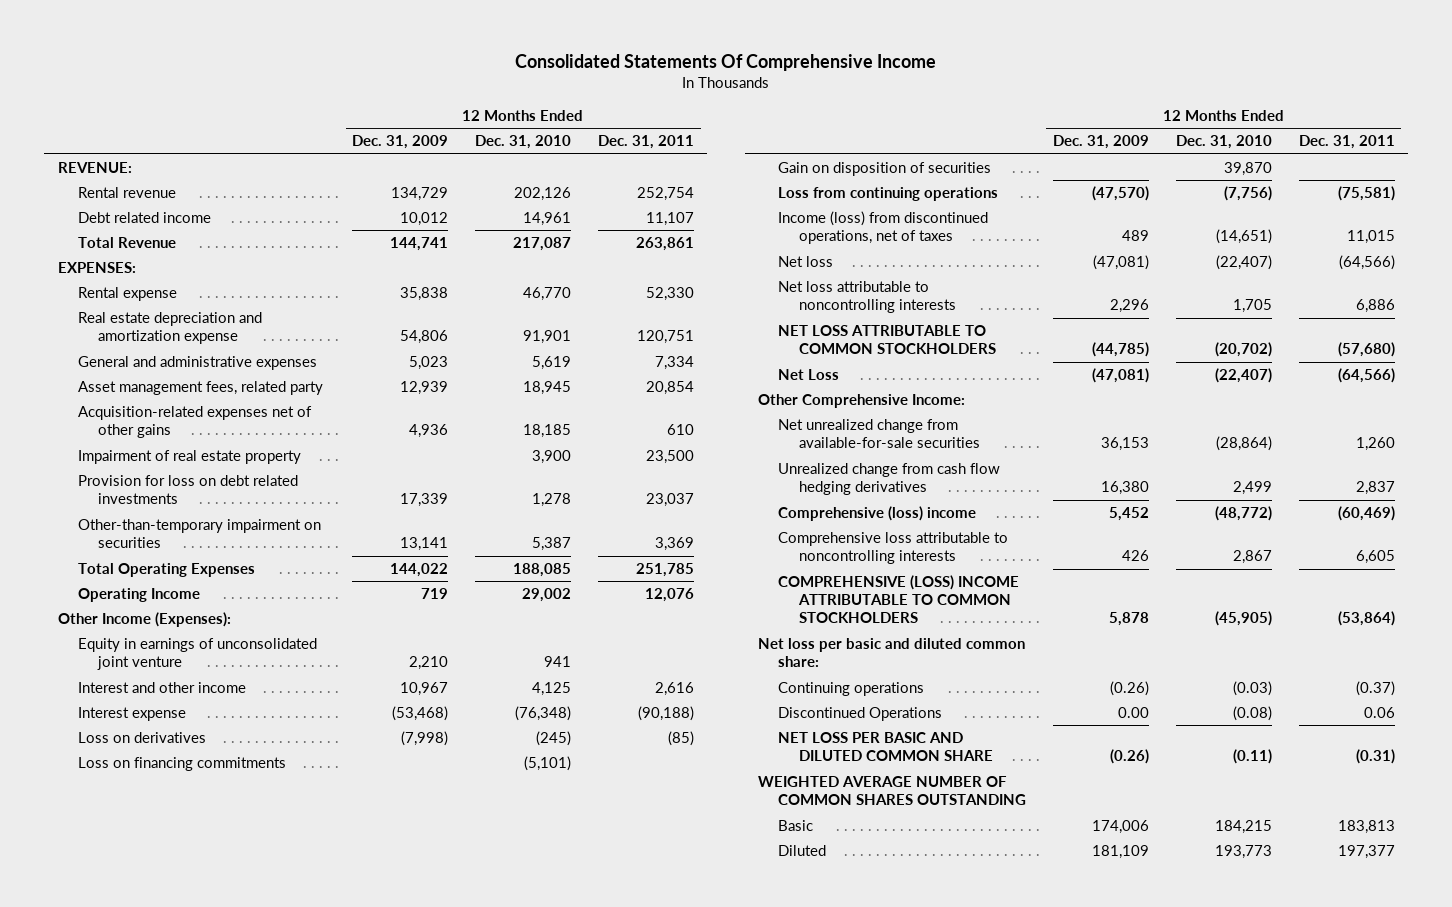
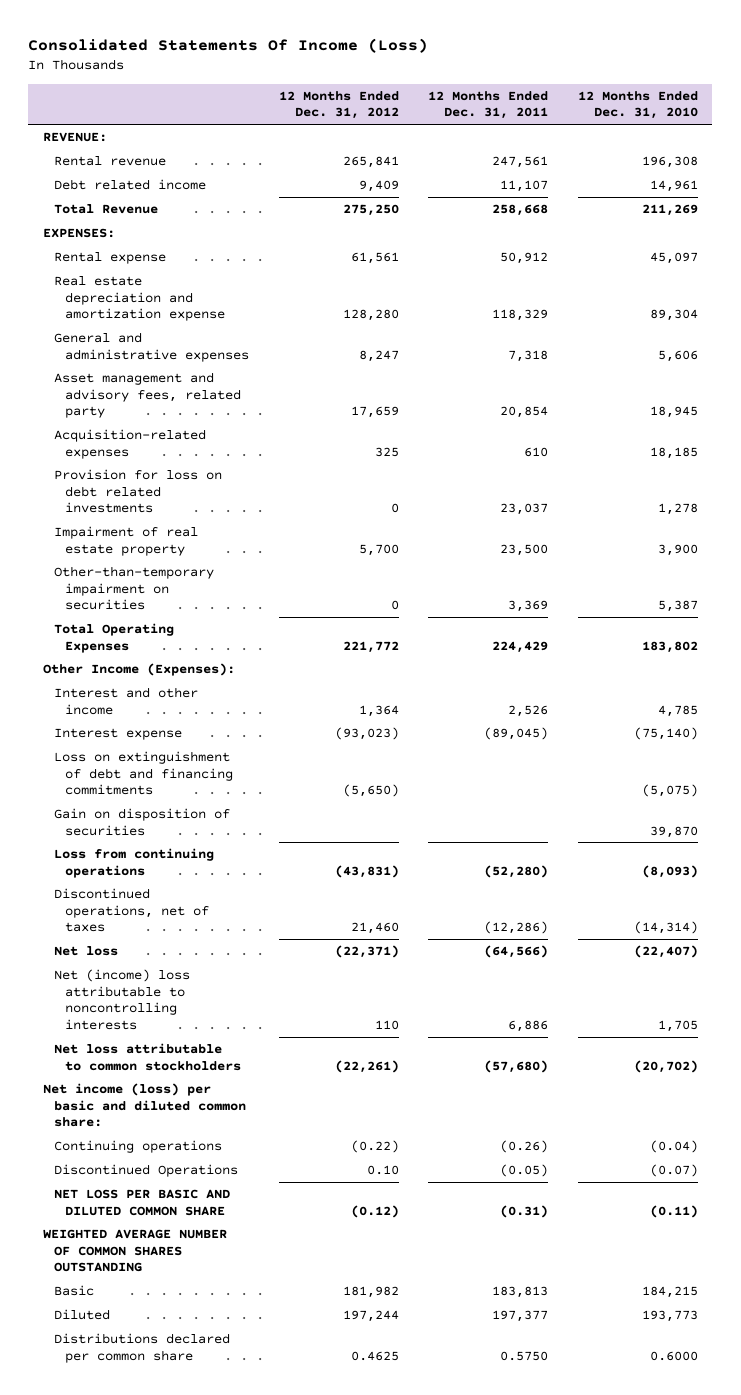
- Consolidated Statements Of Comprehensive Income
+ Consolidated Statements Of Income (Loss)
- | 12 Months Ended Dec. 31, 2009 | 12 Months Ended Dec. 31, 2010 | 12 Months Ended Dec. 31, 2011
+ | 12 Months Ended Dec. 31, 2012 | 12 Months Ended Dec. 31, 2011 | 12 Months Ended Dec. 31, 2010
- Rental revenue | 134,729 | 202,126 | 252,754
+ Rental revenue | 265,841 | 247,561 | 196,308
- Total Revenue | 144,741 | 217,087 | 263,861
+ Total Revenue | 275,250 | 258,668 | 211,269
- Rental expense | 35,838 | 46,770 | 52,330
- Real estate depreciation and amortization expense | 54,806 | 91,901 | 120,751
- General and administrative expenses | 5,023 | 5,619 | 7,334
- Asset management fees, related party | 12,939 | 18,945 | 20,854
- Acquisition-related expenses net of other gains | 4,936 | 18,185 | 610
+ Rental expense | 61,561 | 50,912 | 45,097
+ Real estate depreciation and amortization expense | 128,280 | 118,329 | 89,304
+ General and administrative expenses | 8,247 | 7,318 | 5,606
+ Asset management and advisory fees, related party | 17,659 | 20,854 | 18,945
+ Acquisition-related expenses | 325 | 610 | 18,185
moved down: Impairment of real estate property | 5,700 | 23,500 | 3,900
- Total Operating Expenses | 144,022 | 188,085 | 251,785
- Operating Income | 719 | 29,002 | 12,076
+ Total Operating Expenses | 221,772 | 224,429 | 183,802
- Equity in earnings of unconsolidated joint venture | 2,210 | 941 |
- Interest and other income | 10,967 | 4,125 | 2,616
- Interest expense | (53,468) | (76,348) | (90,188)
- Loss on derivatives | (7,998) | (245) | (85)
- Loss on financing commitments | | (5,101) |
+ Interest and other income | 1,364 | 2,526 | 4,785
+ Interest expense | (93,023) | (89,045) | (75,140)
+ Loss on extinguishment of debt and financing commitments | (5,650) | | (5,075)
- Loss from continuing operations | (47,570) | (7,756) | (75,581)
- Income (loss) from discontinued operations, net of taxes | 489 | (14,651) | 11,015
+ Loss from continuing operations | (43,831) | (52,280) | (8,093)
+ Discontinued operations, net of taxes | 21,460 | (12,286) | (14,314)
- Net loss attributable to noncontrolling interests | 2,296 | 1,705 | 6,886
- NET LOSS ATTRIBUTABLE TO COMMON STOCKHOLDERS | (44,785) | (20,702) | (57,680)
- Net Loss | (47,081) | (22,407) | (64,566)
- Other Comprehensive Income:
- Net unrealized change from available-for-sale securities | 36,153 | (28,864) | 1,260
- Unrealized change from cash flow hedging derivatives | 16,380 | 2,499 | 2,837
- Comprehensive (loss) income | 5,452 | (48,772) | (60,469)
- Comprehensive loss attributable to noncontrolling interests | 426 | 2,867 | 6,605
- COMPREHENSIVE (LOSS) INCOME ATTRIBUTABLE TO COMMON STOCKHOLDERS | 5,878 | (45,905) | (53,864)
- Net loss per basic and diluted common share:
- Continuing operations | (0.26) | (0.03) | (0.37)
- Discontinued Operations | 0.00 | (0.08) | 0.06
+ Net (income) loss attributable to noncontrolling interests | 110 | 6,886 | 1,705
+ Net loss attributable to common stockholders | (22,261) | (57,680) | (20,702)
+ Net income (loss) per basic and diluted common share:
+ Continuing operations | (0.22) | (0.26) | (0.04)
+ Discontinued Operations | 0.10 | (0.05) | (0.07)
+ Distributions declared per common share | 0.4625 | 0.5750 | 0.6000

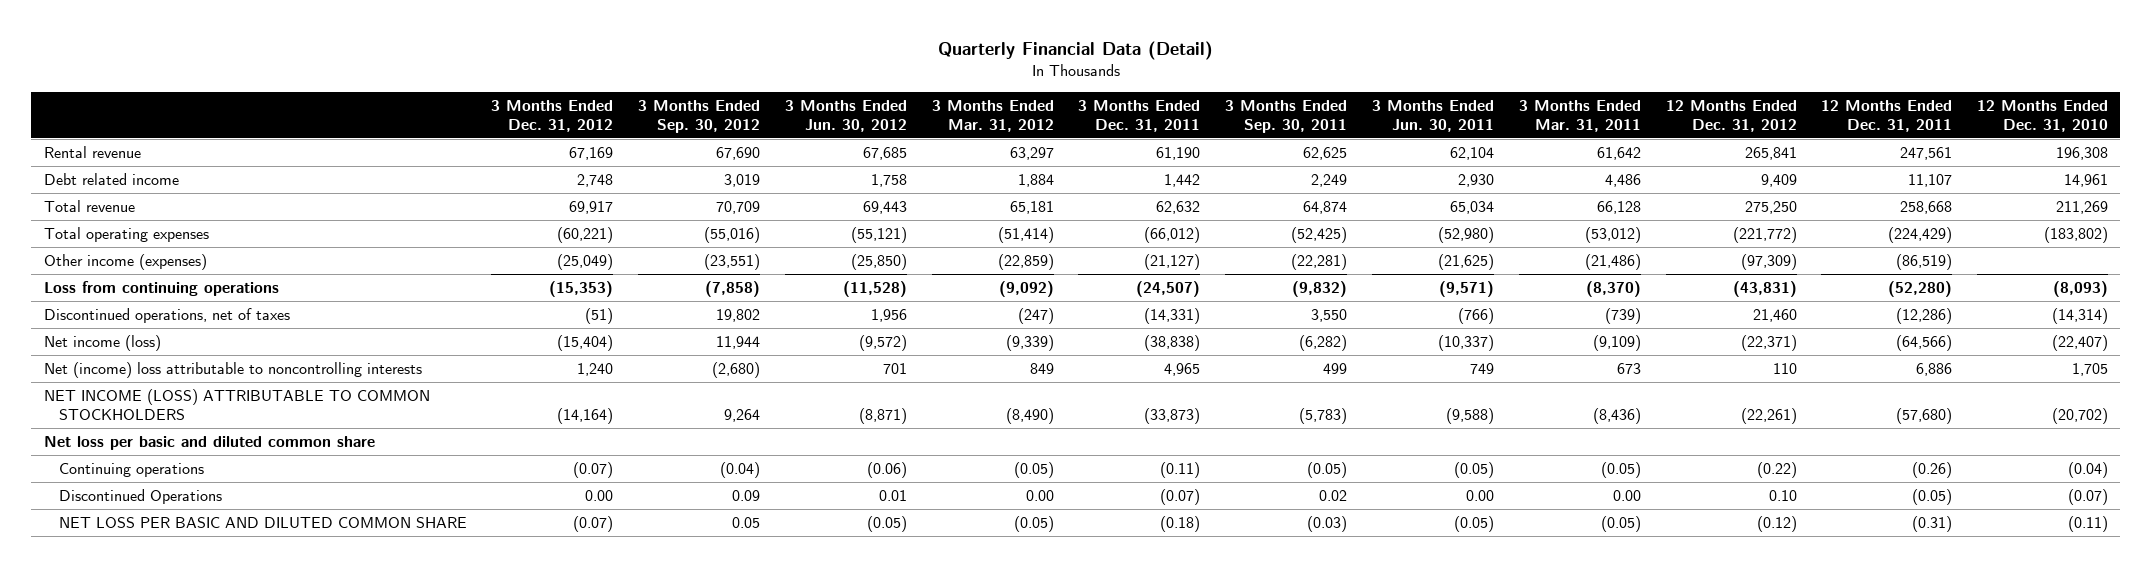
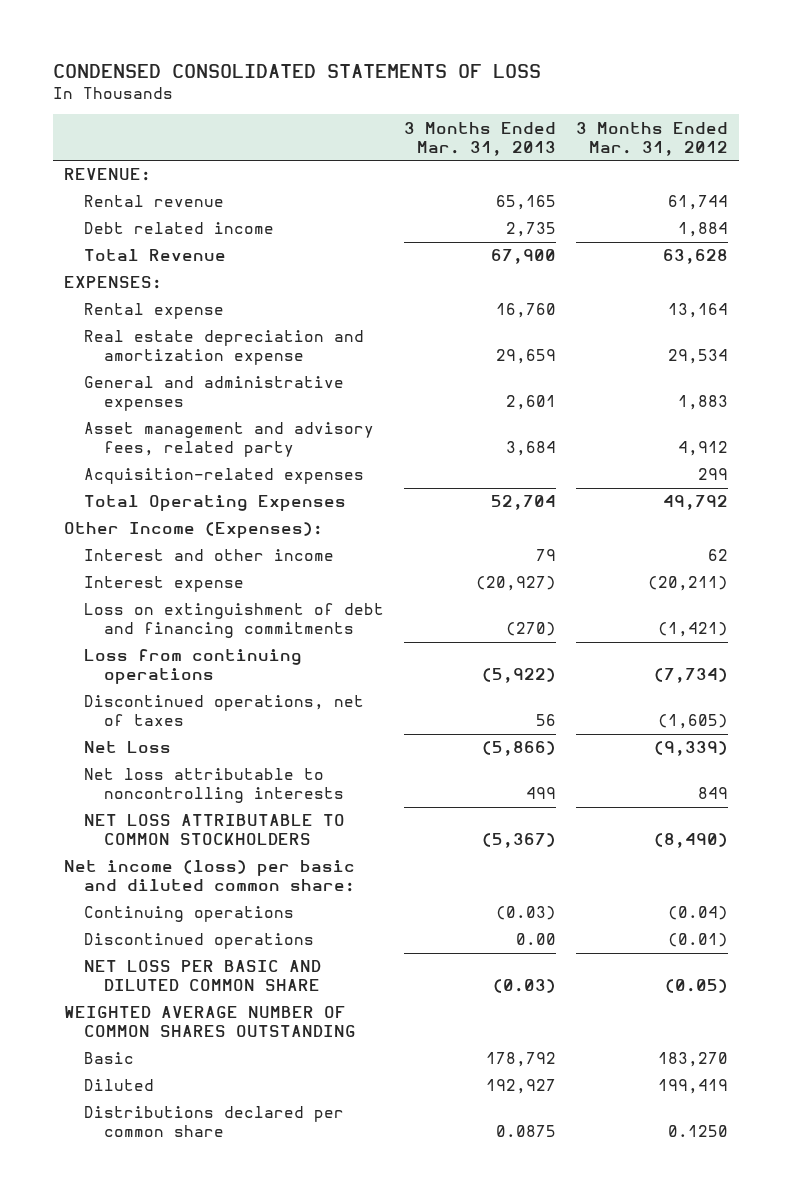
- Quarterly Financial Data (Detail)
+ CONDENSED CONSOLIDATED STATEMENTS OF LOSS
- | 3 Months Ended Dec. 31, 2012 | 3 Months Ended Sep. 30, 2012 | 3 Months Ended Jun. 30, 2012 | 3 Months Ended Mar. 31, 2012 | 3 Months Ended Dec. 31, 2011 | 3 Months Ended Sep. 30, 2011 | 3 Months Ended Jun. 30, 2011 | 3 Months Ended Mar. 31, 2011 | 12 Months Ended Dec. 31, 2012 | 12 Months Ended Dec. 31, 2011 | 12 Months Ended Dec. 31, 2010
+ | 3 Months Ended Mar. 31, 2013 | 3 Months Ended Mar. 31, 2012
- Rental revenue | 67,169 | 67,690 | 67,685 | 63,297 | 61,190 | 62,625 | 62,104 | 61,642 | 265,841 | 247,561 | 196,308
+ REVENUE:
+ Rental revenue | 65,165 | 61,744
- Total revenue | 69,917 | 70,709 | 69,443 | 65,181 | 62,632 | 64,874 | 65,034 | 66,128 | 275,250 | 258,668 | 211,269
- Total operating expenses | (60,221) | (55,016) | (55,121) | (51,414) | (66,012) | (52,425) | (52,980) | (53,012) | (221,772) | (224,429) | (183,802)
- Other income (expenses) | (25,049) | (23,551) | (25,850) | (22,859) | (21,127) | (22,281) | (21,625) | (21,486) | (97,309) | (86,519) |
- Loss from continuing operations | (15,353) | (7,858) | (11,528) | (9,092) | (24,507) | (9,832) | (9,571) | (8,370) | (43,831) | (52,280) | (8,093)
- Discontinued operations, net of taxes | (51) | 19,802 | 1,956 | (247) | (14,331) | 3,550 | (766) | (739) | 21,460 | (12,286) | (14,314)
- Net income (loss) | (15,404) | 11,944 | (9,572) | (9,339) | (38,838) | (6,282) | (10,337) | (9,109) | (22,371) | (64,566) | (22,407)
- Net (income) loss attributable to noncontrolling interests | 1,240 | (2,680) | 701 | 849 | 4,965 | 499 | 749 | 673 | 110 | 6,886 | 1,705
- NET INCOME (LOSS) ATTRIBUTABLE TO COMMON STOCKHOLDERS | (14,164) | 9,264 | (8,871) | (8,490) | (33,873) | (5,783) | (9,588) | (8,436) | (22,261) | (57,680) | (20,702)
- Net loss per basic and diluted common share
- Continuing operations | (0.07) | (0.04) | (0.06) | (0.05) | (0.11) | (0.05) | (0.05) | (0.05) | (0.22) | (0.26) | (0.04)
- Discontinued Operations | 0.00 | 0.09 | 0.01 | 0.00 | (0.07) | 0.02 | 0.00 | 0.00 | 0.10 | (0.05) | (0.07)
+ Total Revenue | 67,900 | 63,628
+ EXPENSES:
+ Rental expense | 16,760 | 13,164
+ Real estate depreciation and amortization expense | 29,659 | 29,534
+ General and administrative expenses | 2,601 | 1,883
+ Asset management and advisory fees, related party | 3,684 | 4,912
+ Acquisition-related expenses | | 299
+ Total Operating Expenses | 52,704 | 49,792
+ Other Income (Expenses):
+ Interest and other income | 79 | 62
+ Interest expense | (20,927) | (20,211)
+ Loss on extinguishment of debt and financing commitments | (270) | (1,421)
+ Loss from continuing operations | (5,922) | (7,734)
+ Discontinued operations, net of taxes | 56 | (1,605)
+ Net Loss | (5,866) | (9,339)
+ Net loss attributable to noncontrolling interests | 499 | 849
+ NET LOSS ATTRIBUTABLE TO COMMON STOCKHOLDERS | (5,367) | (8,490)
+ Net income (loss) per basic and diluted common share:
+ Continuing operations | (0.03) | (0.04)
+ Discontinued operations | 0.00 | (0.01)
+ WEIGHTED AVERAGE NUMBER OF COMMON SHARES OUTSTANDING
+ Basic | 178,792 | 183,270
+ Diluted | 192,927 | 199,419
+ Distributions declared per common share | 0.0875 | 0.1250

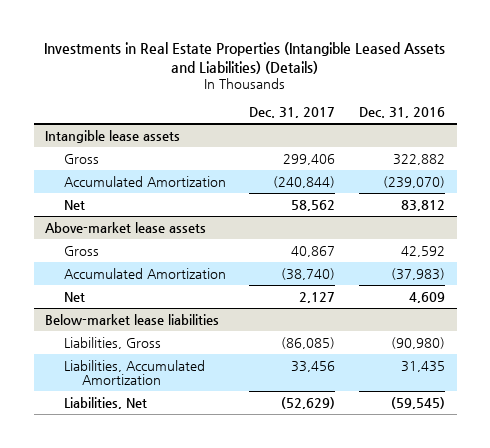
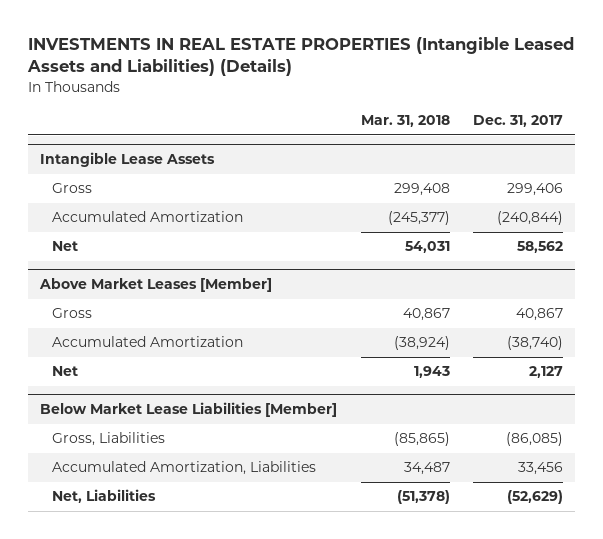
- Investments in Real Estate Properties (Intangible Leased Assets and Liabilities) (Details)
+ INVESTMENTS IN REAL ESTATE PROPERTIES (Intangible Leased Assets and Liabilities) (Details)
- | Dec. 31, 2017 | Dec. 31, 2016
+ | Mar. 31, 2018 | Dec. 31, 2017
- Intangible lease assets
+ Intangible Lease Assets
- Above-market lease assets
+ Above Market Leases [Member]
- Below-market lease liabilities
- Liabilities, Gross | (86,085) | (90,980)
- Liabilities, Accumulated Amortization | 33,456 | 31,435
- Liabilities, Net | (52,629) | (59,545)
+ Below Market Lease Liabilities [Member]
+ Gross, Liabilities | (85,865) | (86,085)
+ Accumulated Amortization, Liabilities | 34,487 | 33,456
+ Net, Liabilities | (51,378) | (52,629)

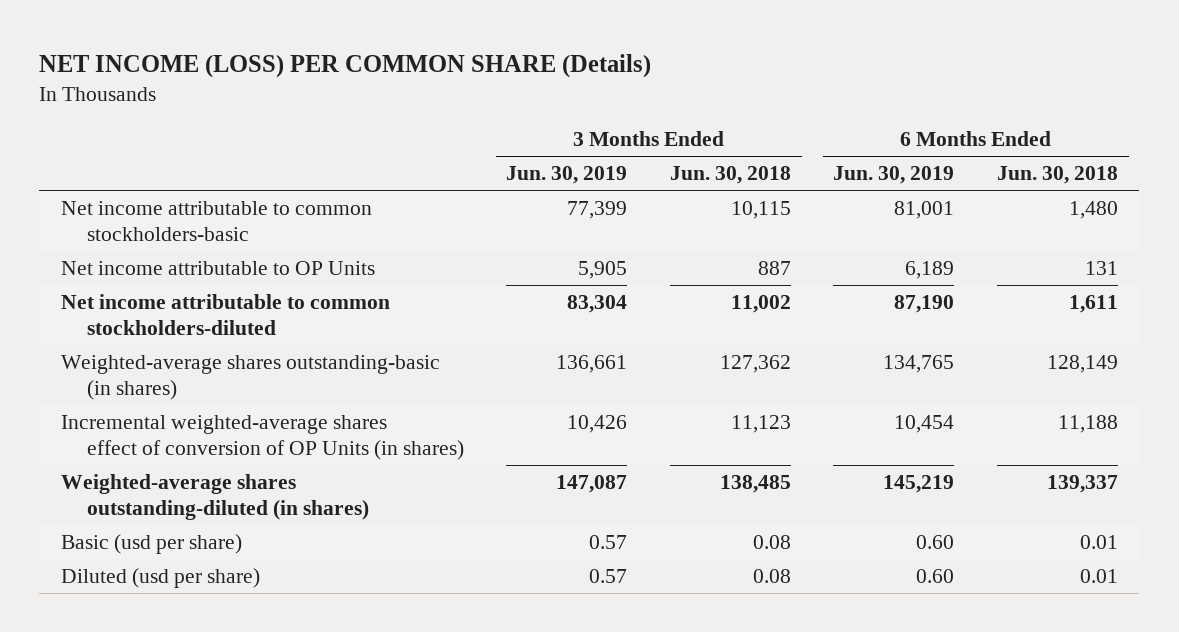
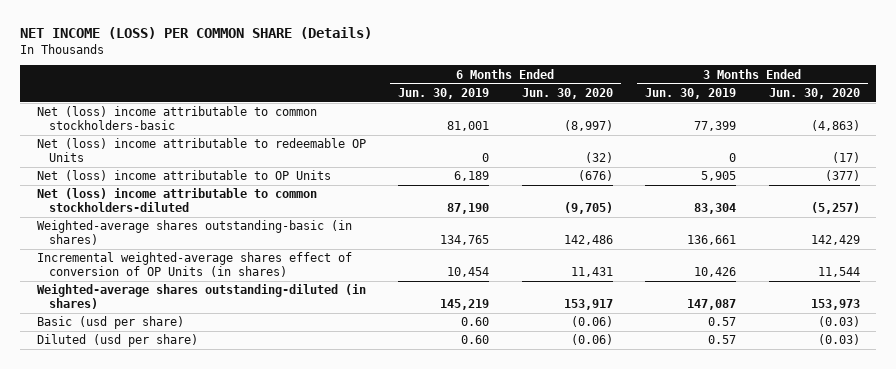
- | 3 Months Ended Jun. 30, 2019 | 3 Months Ended Jun. 30, 2018 | 6 Months Ended Jun. 30, 2019 | 6 Months Ended Jun. 30, 2018
+ | 6 Months Ended Jun. 30, 2019 | 6 Months Ended Jun. 30, 2020 | 3 Months Ended Jun. 30, 2019 | 3 Months Ended Jun. 30, 2020
- Net income attributable to common stockholders-basic | 77,399 | 10,115 | 81,001 | 1,480
- Net income attributable to OP Units | 5,905 | 887 | 6,189 | 131
- Net income attributable to common stockholders-diluted | 83,304 | 11,002 | 87,190 | 1,611
+ Net (loss) income attributable to common stockholders-basic | 81,001 | (8,997) | 77,399 | (4,863)
+ Net (loss) income attributable to redeemable OP Units | 0 | (32) | 0 | (17)
+ Net (loss) income attributable to OP Units | 6,189 | (676) | 5,905 | (377)
+ Net (loss) income attributable to common stockholders-diluted | 87,190 | (9,705) | 83,304 | (5,257)

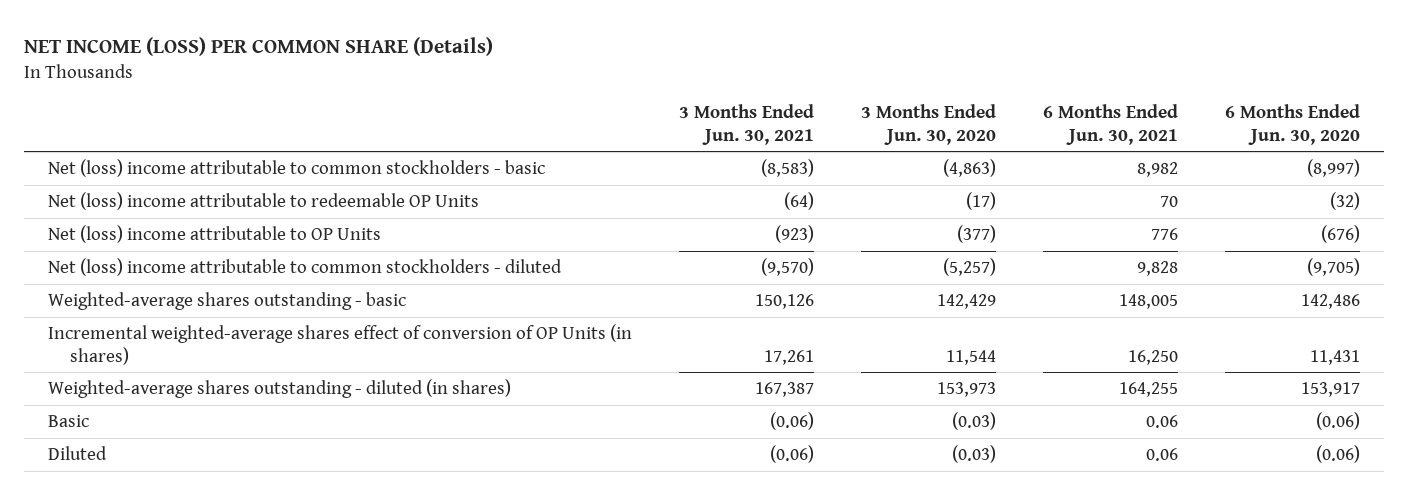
- | 6 Months Ended Jun. 30, 2019 | 6 Months Ended Jun. 30, 2020 | 3 Months Ended Jun. 30, 2019 | 3 Months Ended Jun. 30, 2020
+ | 3 Months Ended Jun. 30, 2021 | 3 Months Ended Jun. 30, 2020 | 6 Months Ended Jun. 30, 2021 | 6 Months Ended Jun. 30, 2020
- Net (loss) income attributable to common stockholders-basic | 81,001 | (8,997) | 77,399 | (4,863)
+ Net (loss) income attributable to common stockholders - basic | (8,583) | (4,863) | 8,982 | (8,997)
- Net (loss) income attributable to common stockholders-diluted | 87,190 | (9,705) | 83,304 | (5,257)
- Weighted-average shares outstanding-basic (in shares) | 134,765 | 142,486 | 136,661 | 142,429
+ Net (loss) income attributable to common stockholders - diluted | (9,570) | (5,257) | 9,828 | (9,705)
+ Weighted-average shares outstanding - basic | 150,126 | 142,429 | 148,005 | 142,486
- Weighted-average shares outstanding-diluted (in shares) | 145,219 | 153,917 | 147,087 | 153,973
- Basic (usd per share) | 0.60 | (0.06) | 0.57 | (0.03)
- Diluted (usd per share) | 0.60 | (0.06) | 0.57 | (0.03)
+ Weighted-average shares outstanding - diluted (in shares) | 167,387 | 153,973 | 164,255 | 153,917
+ Basic | (0.06) | (0.03) | 0.06 | (0.06)
+ Diluted | (0.06) | (0.03) | 0.06 | (0.06)

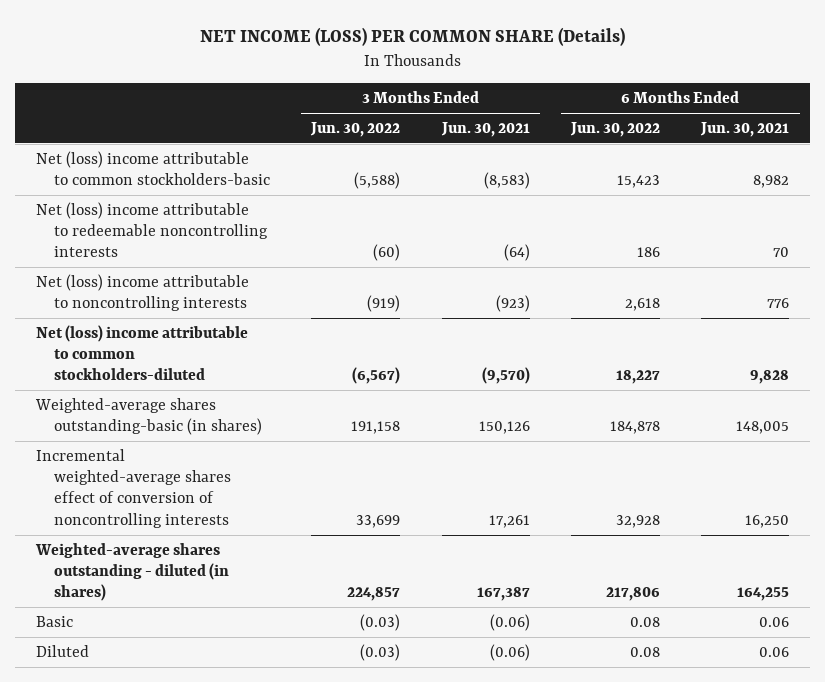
- | 3 Months Ended Jun. 30, 2021 | 3 Months Ended Jun. 30, 2020 | 6 Months Ended Jun. 30, 2021 | 6 Months Ended Jun. 30, 2020
+ | 3 Months Ended Jun. 30, 2022 | 3 Months Ended Jun. 30, 2021 | 6 Months Ended Jun. 30, 2022 | 6 Months Ended Jun. 30, 2021
- Net (loss) income attributable to common stockholders - basic | (8,583) | (4,863) | 8,982 | (8,997)
- Net (loss) income attributable to redeemable OP Units | (64) | (17) | 70 | (32)
- Net (loss) income attributable to OP Units | (923) | (377) | 776 | (676)
- Net (loss) income attributable to common stockholders - diluted | (9,570) | (5,257) | 9,828 | (9,705)
- Weighted-average shares outstanding - basic | 150,126 | 142,429 | 148,005 | 142,486
- Incremental weighted-average shares effect of conversion of OP Units (in shares) | 17,261 | 11,544 | 16,250 | 11,431
+ Net (loss) income attributable to common stockholders-basic | (5,588) | (8,583) | 15,423 | 8,982
+ Net (loss) income attributable to redeemable noncontrolling interests | (60) | (64) | 186 | 70
+ Net (loss) income attributable to noncontrolling interests | (919) | (923) | 2,618 | 776
+ Net (loss) income attributable to common stockholders-diluted | (6,567) | (9,570) | 18,227 | 9,828
+ Weighted-average shares outstanding-basic (in shares) | 191,158 | 150,126 | 184,878 | 148,005
+ Incremental weighted-average shares effect of conversion of noncontrolling interests | 33,699 | 17,261 | 32,928 | 16,250

